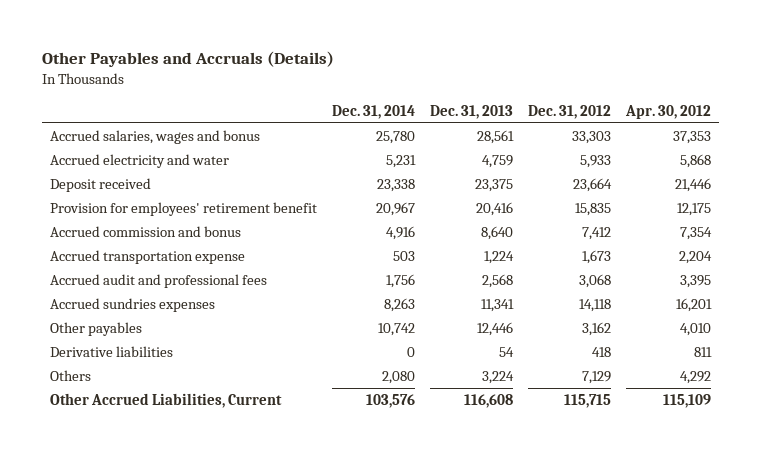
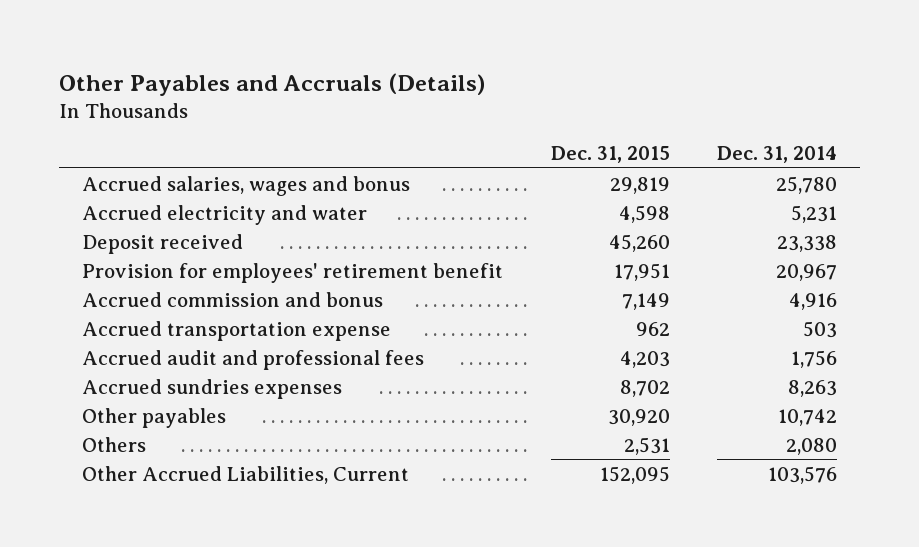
- | Dec. 31, 2014 | Dec. 31, 2013 | Dec. 31, 2012 | Apr. 30, 2012
+ | Dec. 31, 2015 | Dec. 31, 2014
- Derivative liabilities | 0 | 54 | 418 | 811

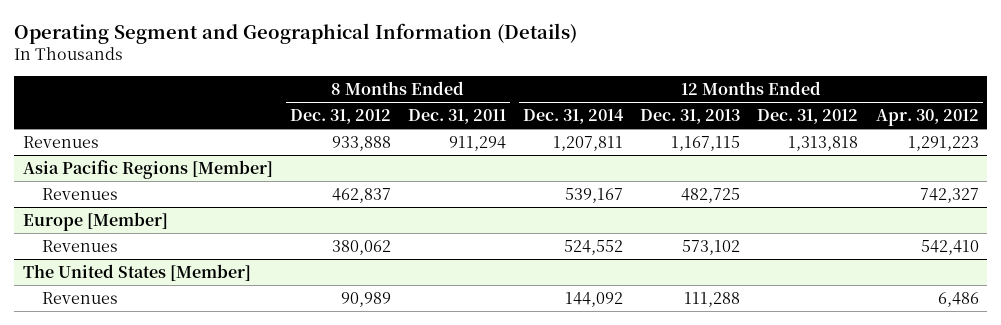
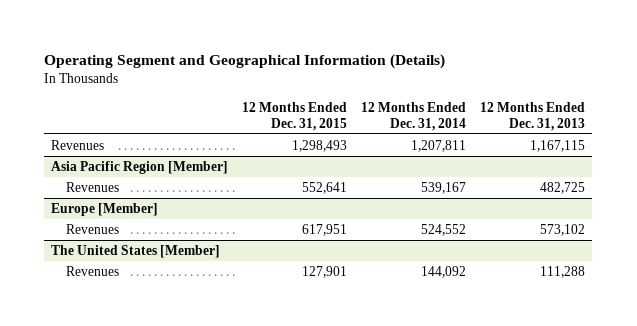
- | 8 Months Ended Dec. 31, 2012 | 8 Months Ended Dec. 31, 2011 | 12 Months Ended Dec. 31, 2014 | 12 Months Ended Dec. 31, 2013 | 12 Months Ended Dec. 31, 2012 | 12 Months Ended Apr. 30, 2012
+ | 12 Months Ended Dec. 31, 2015 | 12 Months Ended Dec. 31, 2014 | 12 Months Ended Dec. 31, 2013
- Asia Pacific Regions [Member]
+ Asia Pacific Region [Member]

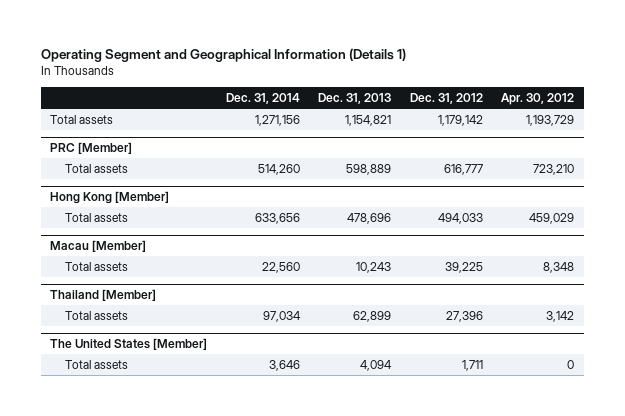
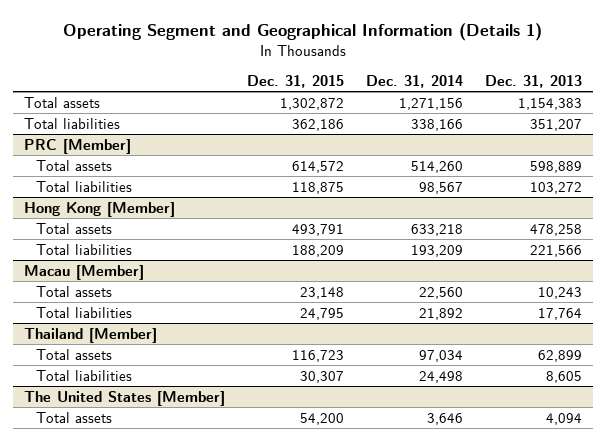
- | Dec. 31, 2014 | Dec. 31, 2013 | Dec. 31, 2012 | Apr. 30, 2012
+ | Dec. 31, 2015 | Dec. 31, 2014 | Dec. 31, 2013
- Total assets | 1,271,156 | 1,154,821 | 1,179,142 | 1,193,729
+ Total assets | 1,302,872 | 1,271,156 | 1,154,383
+ Total liabilities | 362,186 | 338,166 | 351,207
@ PRC [Member]
+ Total liabilities | 118,875 | 98,567 | 103,272
@ Hong Kong [Member]
- Total assets | 633,656 | 478,696 | 494,033 | 459,029
+ Total assets | 493,791 | 633,218 | 478,258
+ Total liabilities | 188,209 | 193,209 | 221,566
@ Macau [Member]
+ Total liabilities | 24,795 | 21,892 | 17,764
@ Thailand [Member]
+ Total liabilities | 30,307 | 24,498 | 8,605

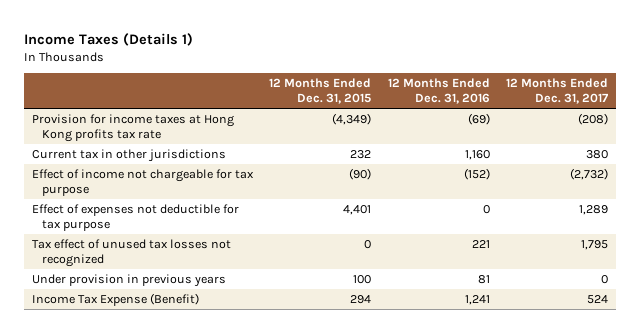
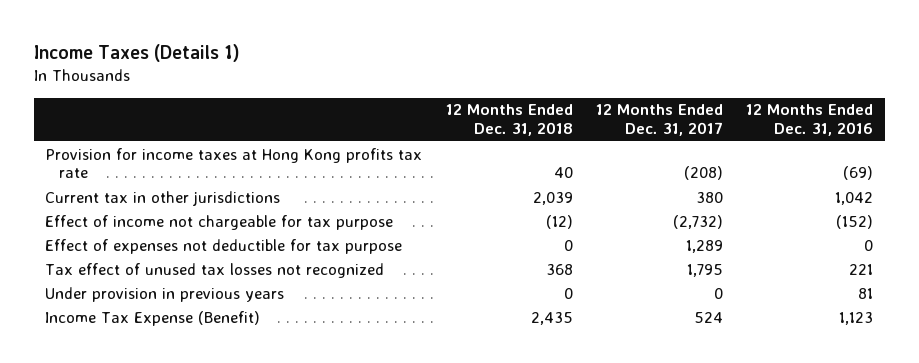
- | 12 Months Ended Dec. 31, 2015 | 12 Months Ended Dec. 31, 2016 | 12 Months Ended Dec. 31, 2017
+ | 12 Months Ended Dec. 31, 2018 | 12 Months Ended Dec. 31, 2017 | 12 Months Ended Dec. 31, 2016
- Current tax in other jurisdictions | 232 | 1,160 | 380
+ Current tax in other jurisdictions | 2,039 | 380 | 1,042
- Income Tax Expense (Benefit) | 294 | 1,241 | 524
+ Income Tax Expense (Benefit) | 2,435 | 524 | 1,123

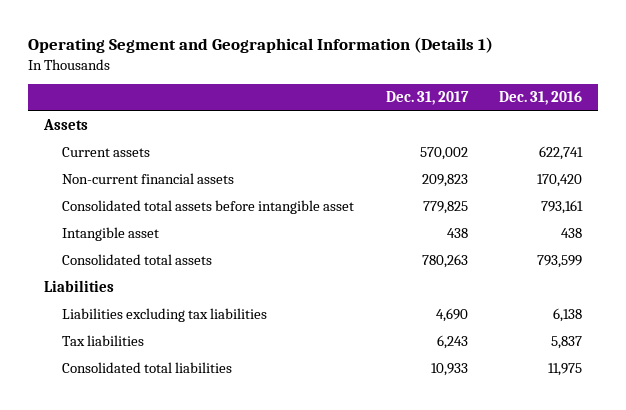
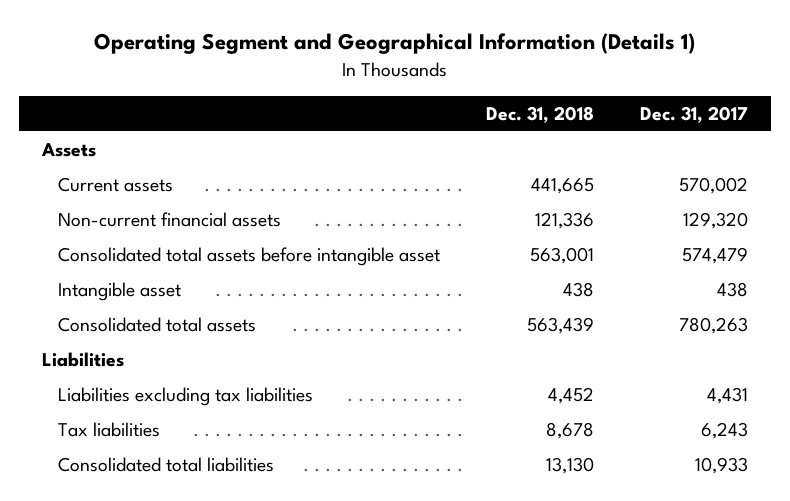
- | Dec. 31, 2017 | Dec. 31, 2016
+ | Dec. 31, 2018 | Dec. 31, 2017
- Non-current financial assets | 209,823 | 170,420
- Consolidated total assets before intangible asset | 779,825 | 793,161
+ Non-current financial assets | 121,336 | 129,320
+ Consolidated total assets before intangible asset | 563,001 | 574,479
- Liabilities excluding tax liabilities | 4,690 | 6,138
+ Liabilities excluding tax liabilities | 4,452 | 4,431

